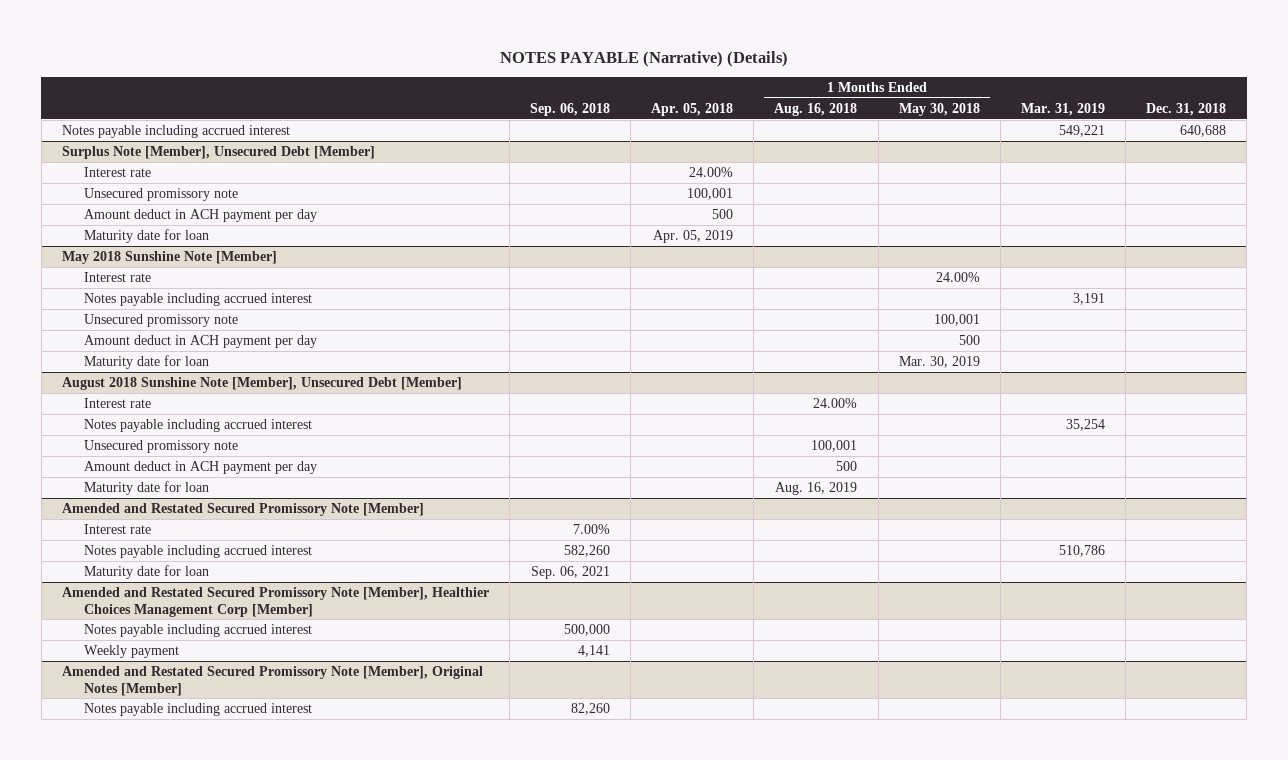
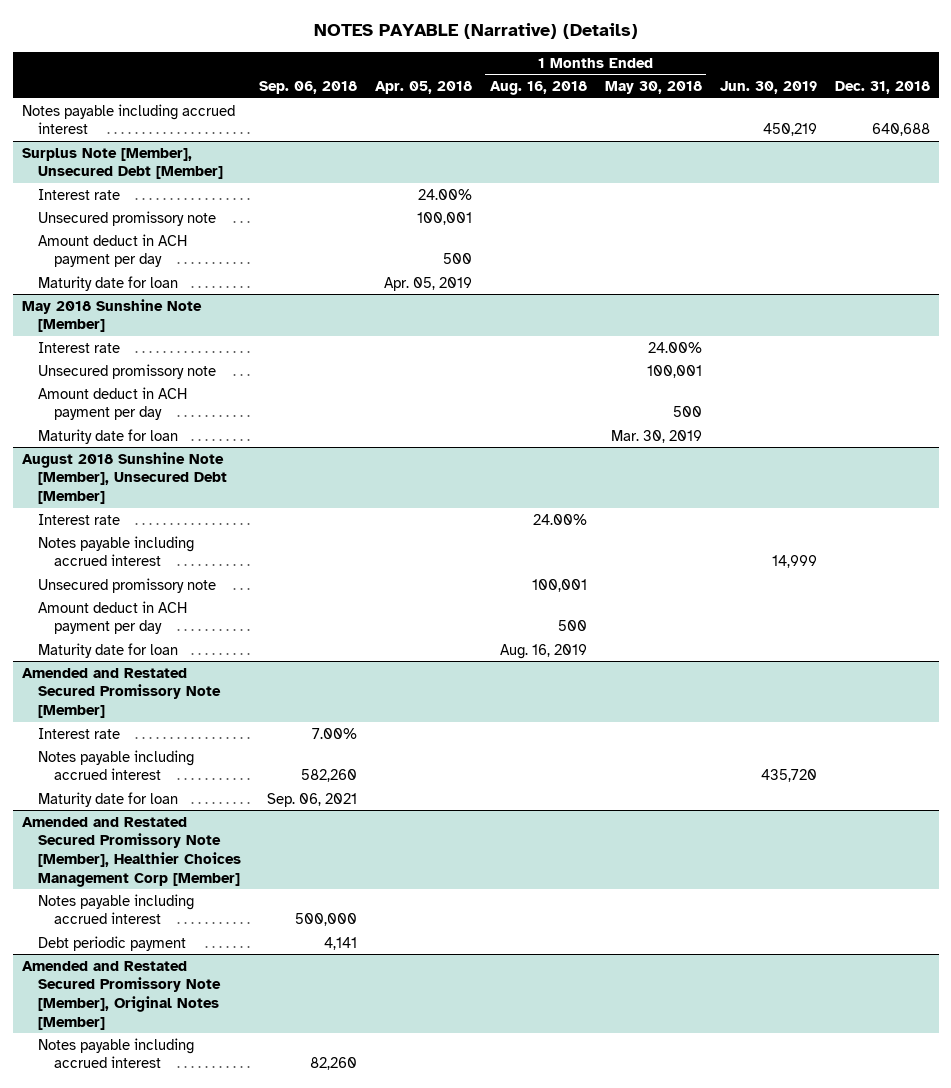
- | Sep. 06, 2018 | Apr. 05, 2018 | 1 Months Ended Aug. 16, 2018 | 1 Months Ended May 30, 2018 | Mar. 31, 2019 | Dec. 31, 2018
+ | Sep. 06, 2018 | Apr. 05, 2018 | 1 Months Ended Aug. 16, 2018 | 1 Months Ended May 30, 2018 | Jun. 30, 2019 | Dec. 31, 2018
@ May 2018 Sunshine Note [Member]
- Notes payable including accrued interest | | | | | 3,191 |
@ Amended and Restated Secured Promissory Note [Member], Healthier Choices Management Corp [Member]
- Weekly payment | 4,141 | | | | |
+ Debt periodic payment | 4,141 | | | | |

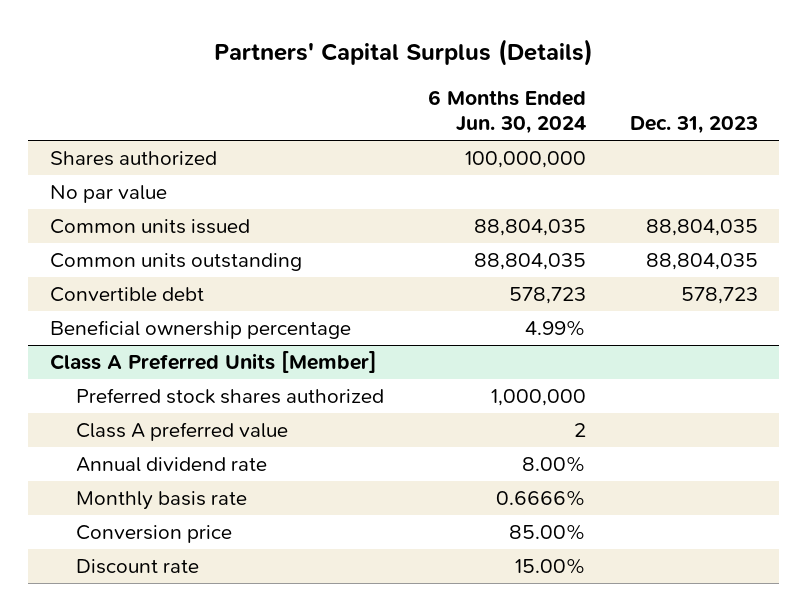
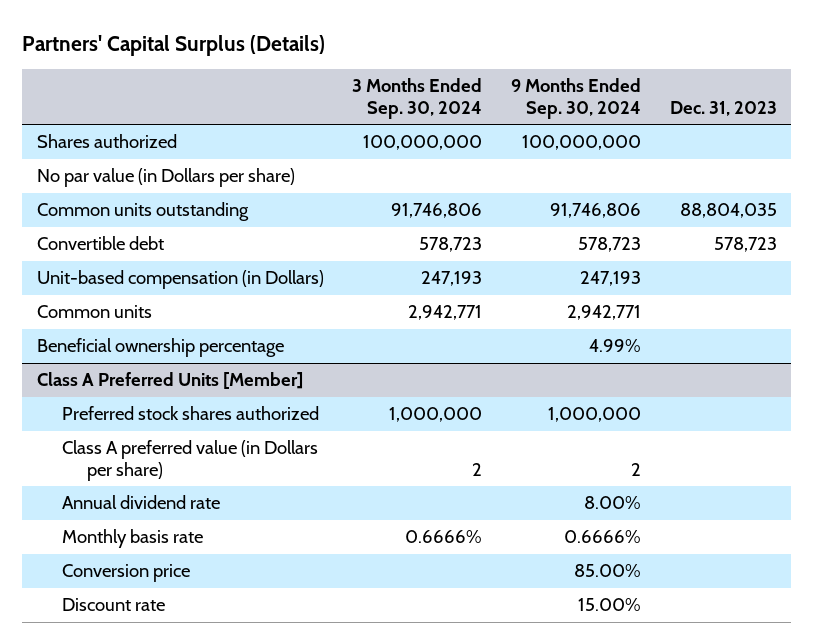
- | 6 Months Ended Jun. 30, 2024 | Dec. 31, 2023
+ | 3 Months Ended Sep. 30, 2024 | 9 Months Ended Sep. 30, 2024 | Dec. 31, 2023
- No par value
- Common units issued | 88,804,035 | 88,804,035
+ No par value (in Dollars per share)
+ Unit-based compensation (in Dollars) | 247,193 | 247,193 |
+ Common units | 2,942,771 | 2,942,771 |
@ Class A Preferred Units [Member]
- Class A preferred value | 2 |
+ Class A preferred value (in Dollars per share) | 2 | 2 |

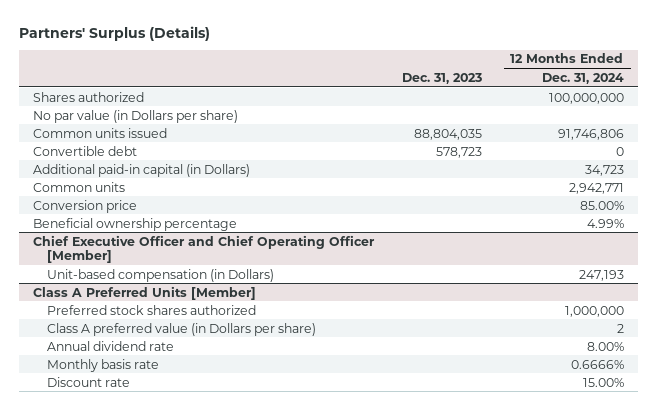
- Partners' Capital Surplus (Details)
+ Partners' Surplus (Details)
- | 3 Months Ended Sep. 30, 2024 | 9 Months Ended Sep. 30, 2024 | Dec. 31, 2023
+ | Dec. 31, 2023 | 12 Months Ended Dec. 31, 2024
- Common units outstanding | 91,746,806 | 91,746,806 | 88,804,035
+ Common units issued | 88,804,035 | 91,746,806
- Unit-based compensation (in Dollars) | 247,193 | 247,193 |
+ Additional paid-in capital (in Dollars) | | 34,723
+ Conversion price | | 85.00%
+ Chief Executive Officer and Chief Operating Officer [Member]
+ Unit-based compensation (in Dollars) | | 247,193
@ Class A Preferred Units [Member]
- Conversion price | | 85.00% |

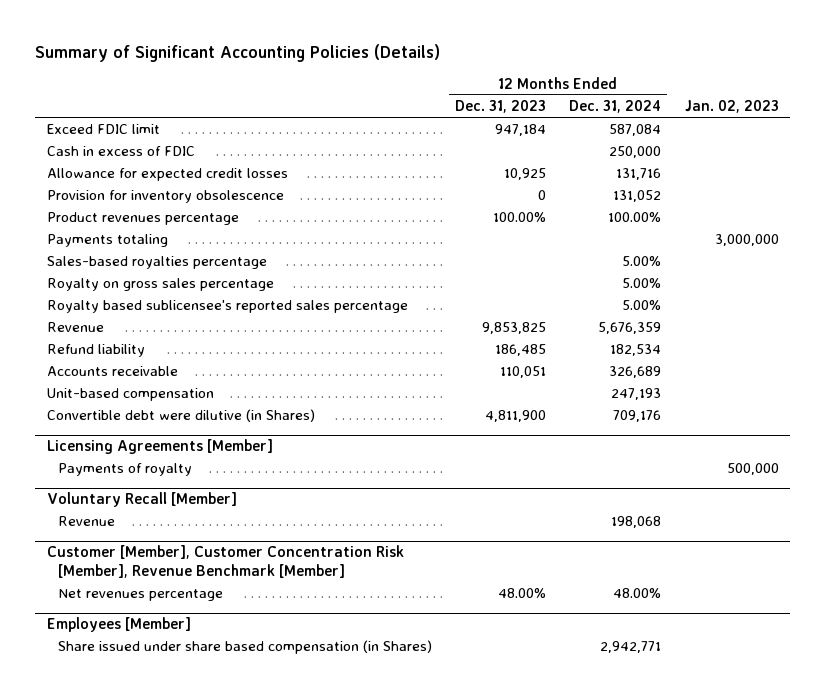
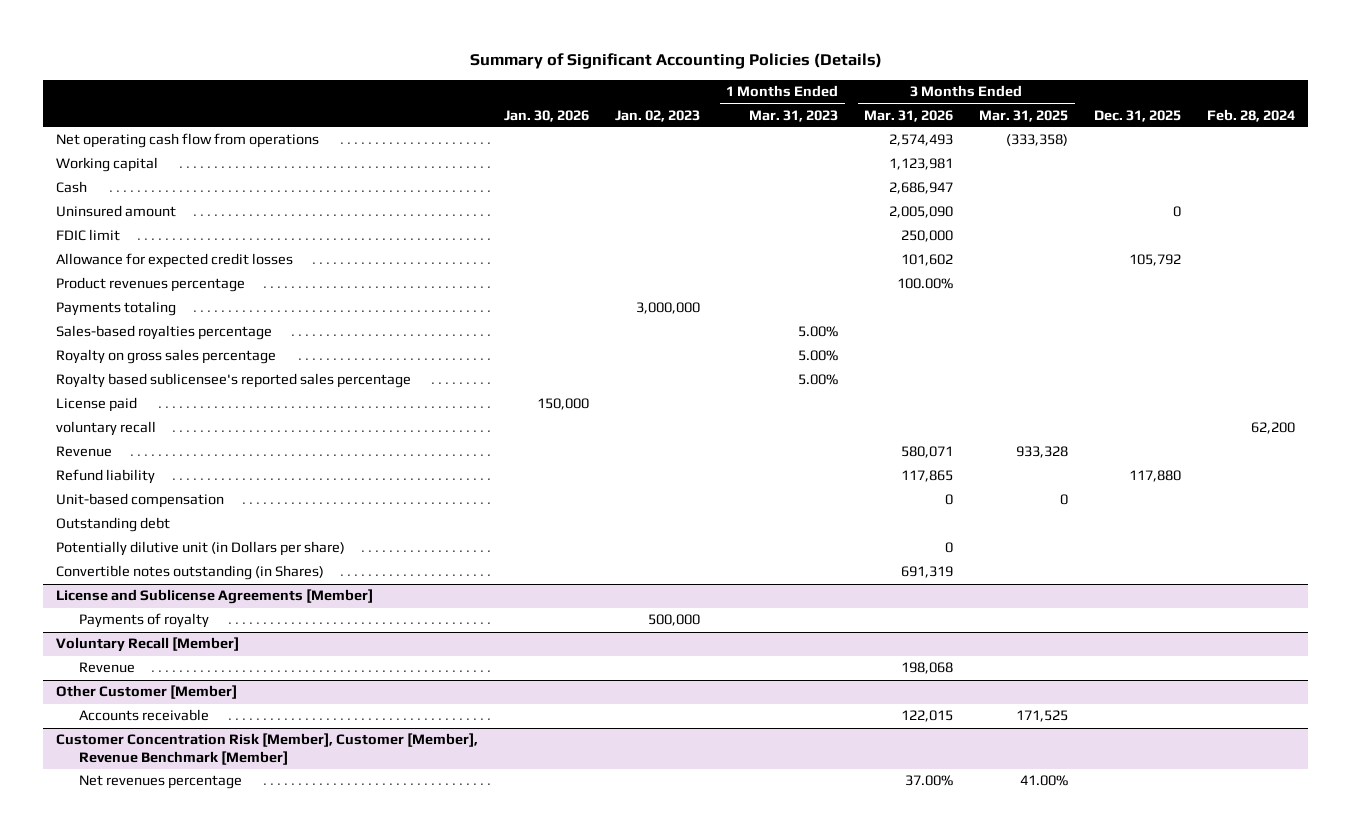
- | 12 Months Ended Dec. 31, 2023 | 12 Months Ended Dec. 31, 2024 | Jan. 02, 2023
+ | Jan. 30, 2026 | Jan. 02, 2023 | 1 Months Ended Mar. 31, 2023 | 3 Months Ended Mar. 31, 2026 | 3 Months Ended Mar. 31, 2025 | Dec. 31, 2025 | Feb. 28, 2024
- Exceed FDIC limit | 947,184 | 587,084 |
- Cash in excess of FDIC | | 250,000 |
+ Net operating cash flow from operations | | | | 2,574,493 | (333,358) | |
+ Working capital | | | | 1,123,981 | | |
+ Cash | | | | 2,686,947 | | |
+ Uninsured amount | | | | 2,005,090 | | 0 |
+ FDIC limit | | | | 250,000 | | |
- Provision for inventory obsolescence | 0 | 131,052 |
+ License paid | 150,000 | | | | | |
+ voluntary recall | | | | | | | 62,200
- Accounts receivable | 110,051 | 326,689 |
- Convertible debt were dilutive (in Shares) | 4,811,900 | 709,176 |
- Licensing Agreements [Member]
+ Outstanding debt
+ Potentially dilutive unit (in Dollars per share) | | | | 0 | | |
+ Convertible notes outstanding (in Shares) | | | | 691,319 | | |
+ License and Sublicense Agreements [Member]
- Customer [Member], Customer Concentration Risk [Member], Revenue Benchmark [Member]
+ Other Customer [Member]
+ Accounts receivable | | | | 122,015 | 171,525 | |
+ Customer Concentration Risk [Member], Customer [Member], Revenue Benchmark [Member]
- Employees [Member]
- Share issued under share based compensation (in Shares) | | 2,942,771 |

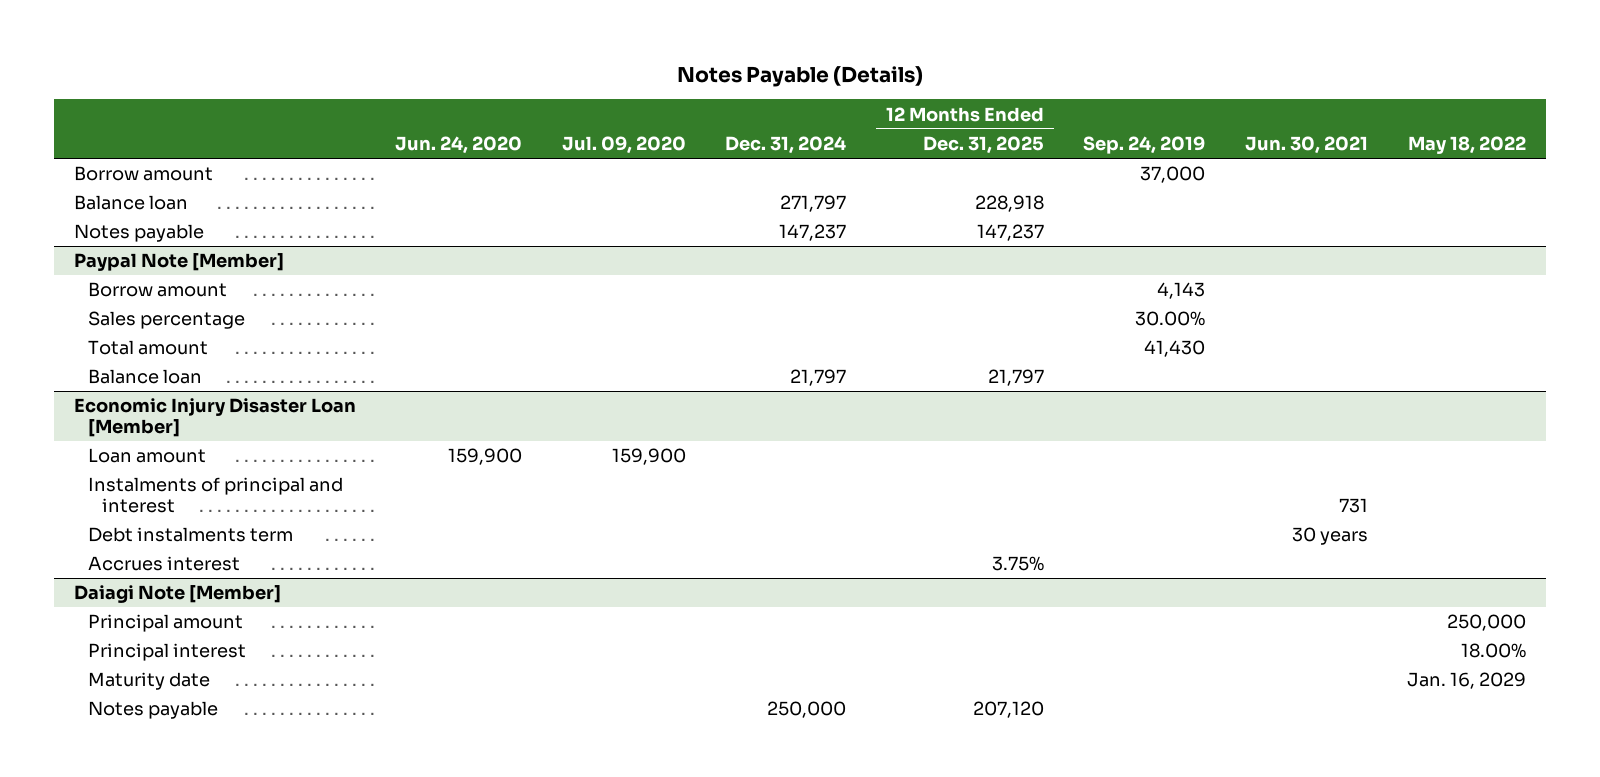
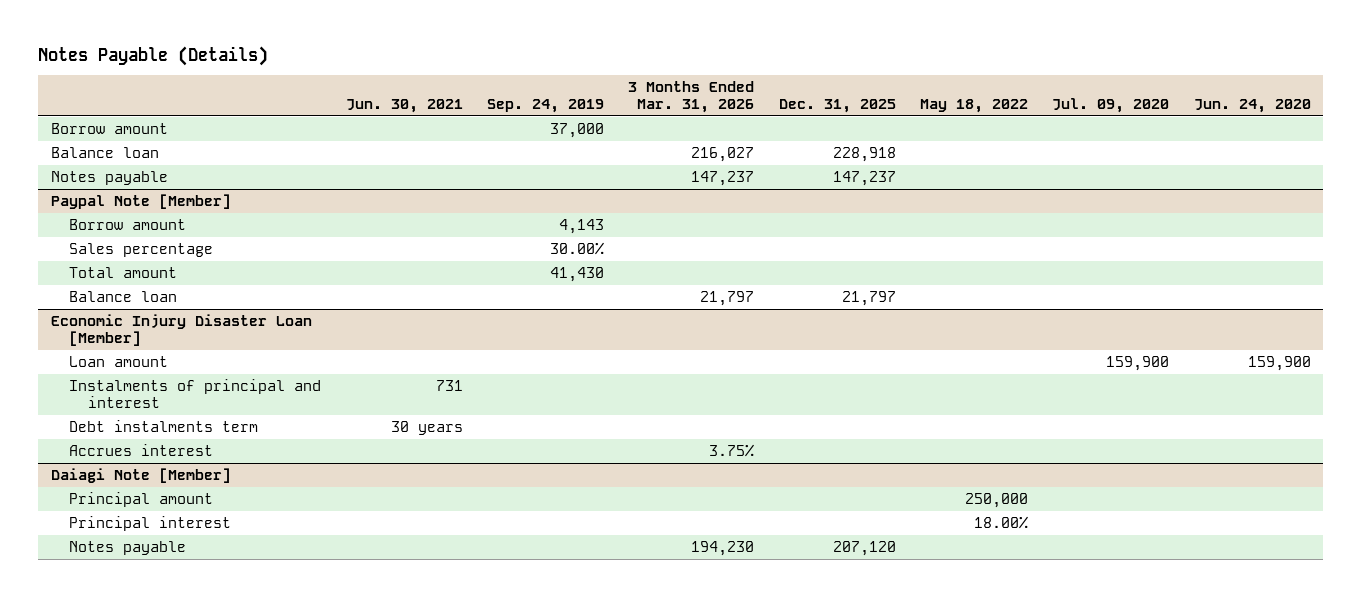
- | Jun. 24, 2020 | Jul. 09, 2020 | Dec. 31, 2024 | 12 Months Ended Dec. 31, 2025 | Sep. 24, 2019 | Jun. 30, 2021 | May 18, 2022
+ | Jun. 30, 2021 | Sep. 24, 2019 | 3 Months Ended Mar. 31, 2026 | Dec. 31, 2025 | May 18, 2022 | Jul. 09, 2020 | Jun. 24, 2020
@ Daiagi Note [Member]
- Maturity date | | | | | | | Jan. 16, 2029

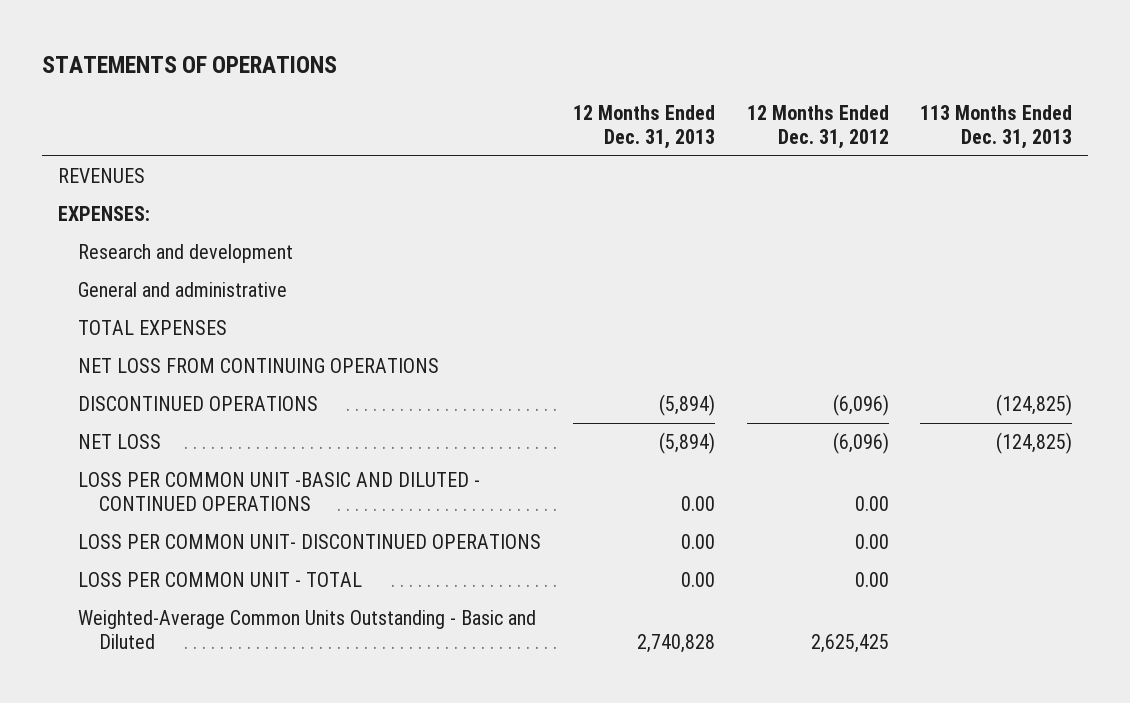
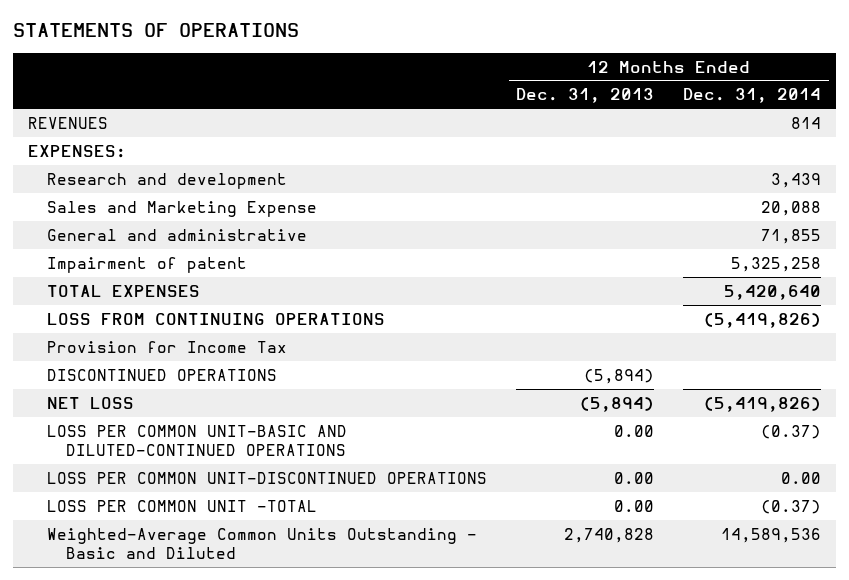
- | 12 Months Ended Dec. 31, 2013 | 12 Months Ended Dec. 31, 2012 | 113 Months Ended Dec. 31, 2013
+ | 12 Months Ended Dec. 31, 2013 | 12 Months Ended Dec. 31, 2014
+ Sales and Marketing Expense | | 20,088
+ Impairment of patent | | 5,325,258
- NET LOSS FROM CONTINUING OPERATIONS
+ LOSS FROM CONTINUING OPERATIONS | | (5,419,826)
+ Provision for Income Tax
- LOSS PER COMMON UNIT -BASIC AND DILUTED - CONTINUED OPERATIONS | 0.00 | 0.00 |
- LOSS PER COMMON UNIT- DISCONTINUED OPERATIONS | 0.00 | 0.00 |
- LOSS PER COMMON UNIT - TOTAL | 0.00 | 0.00 |
+ LOSS PER COMMON UNIT-BASIC AND DILUTED-CONTINUED OPERATIONS | 0.00 | (0.37)
+ LOSS PER COMMON UNIT-DISCONTINUED OPERATIONS | 0.00 | 0.00
+ LOSS PER COMMON UNIT -TOTAL | 0.00 | (0.37)

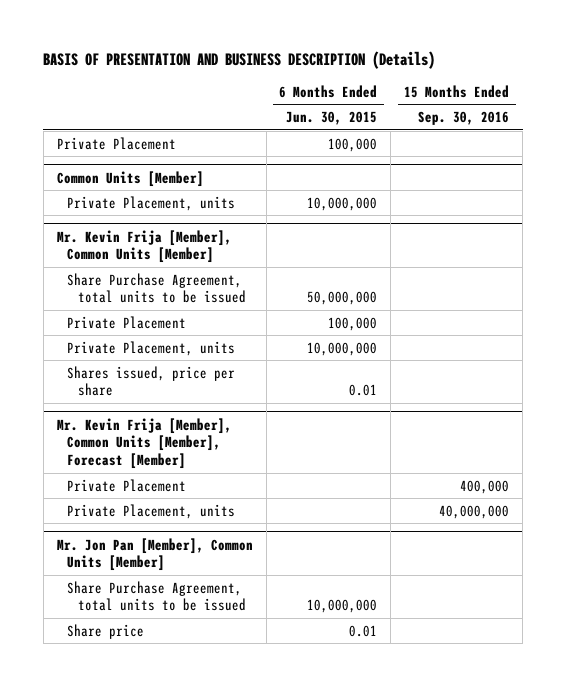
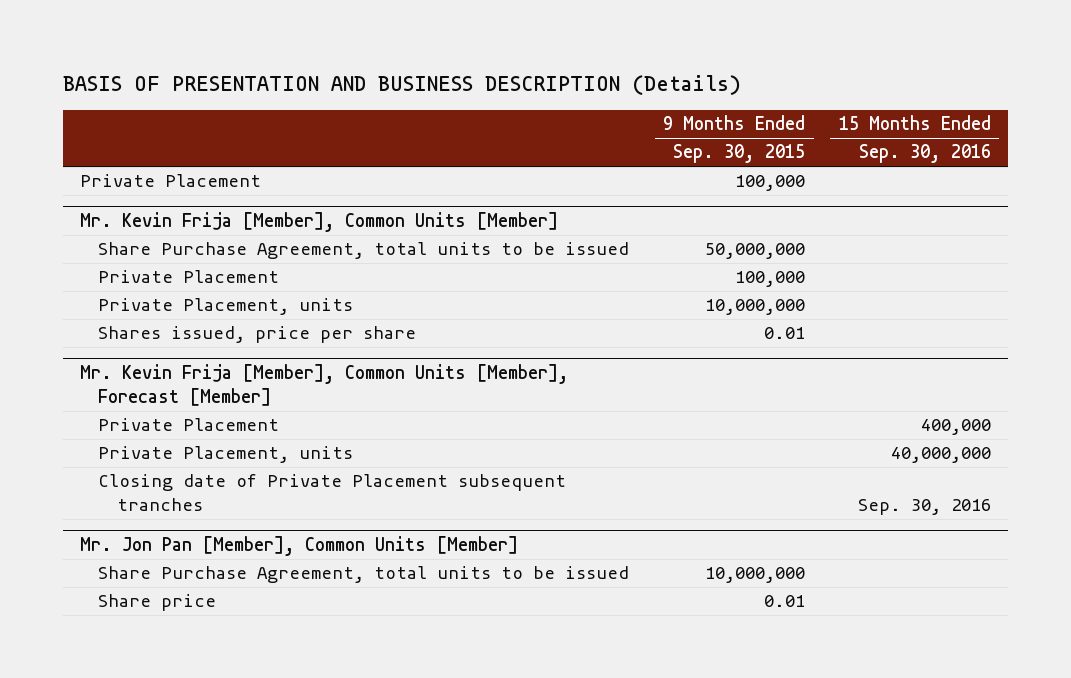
- | 6 Months Ended Jun. 30, 2015 | 15 Months Ended Sep. 30, 2016
+ | 9 Months Ended Sep. 30, 2015 | 15 Months Ended Sep. 30, 2016
- Common Units [Member]
- Private Placement, units | 10,000,000 |
@ Mr. Kevin Frija [Member], Common Units [Member], Forecast [Member]
+ Closing date of Private Placement subsequent tranches | | Sep. 30, 2016

